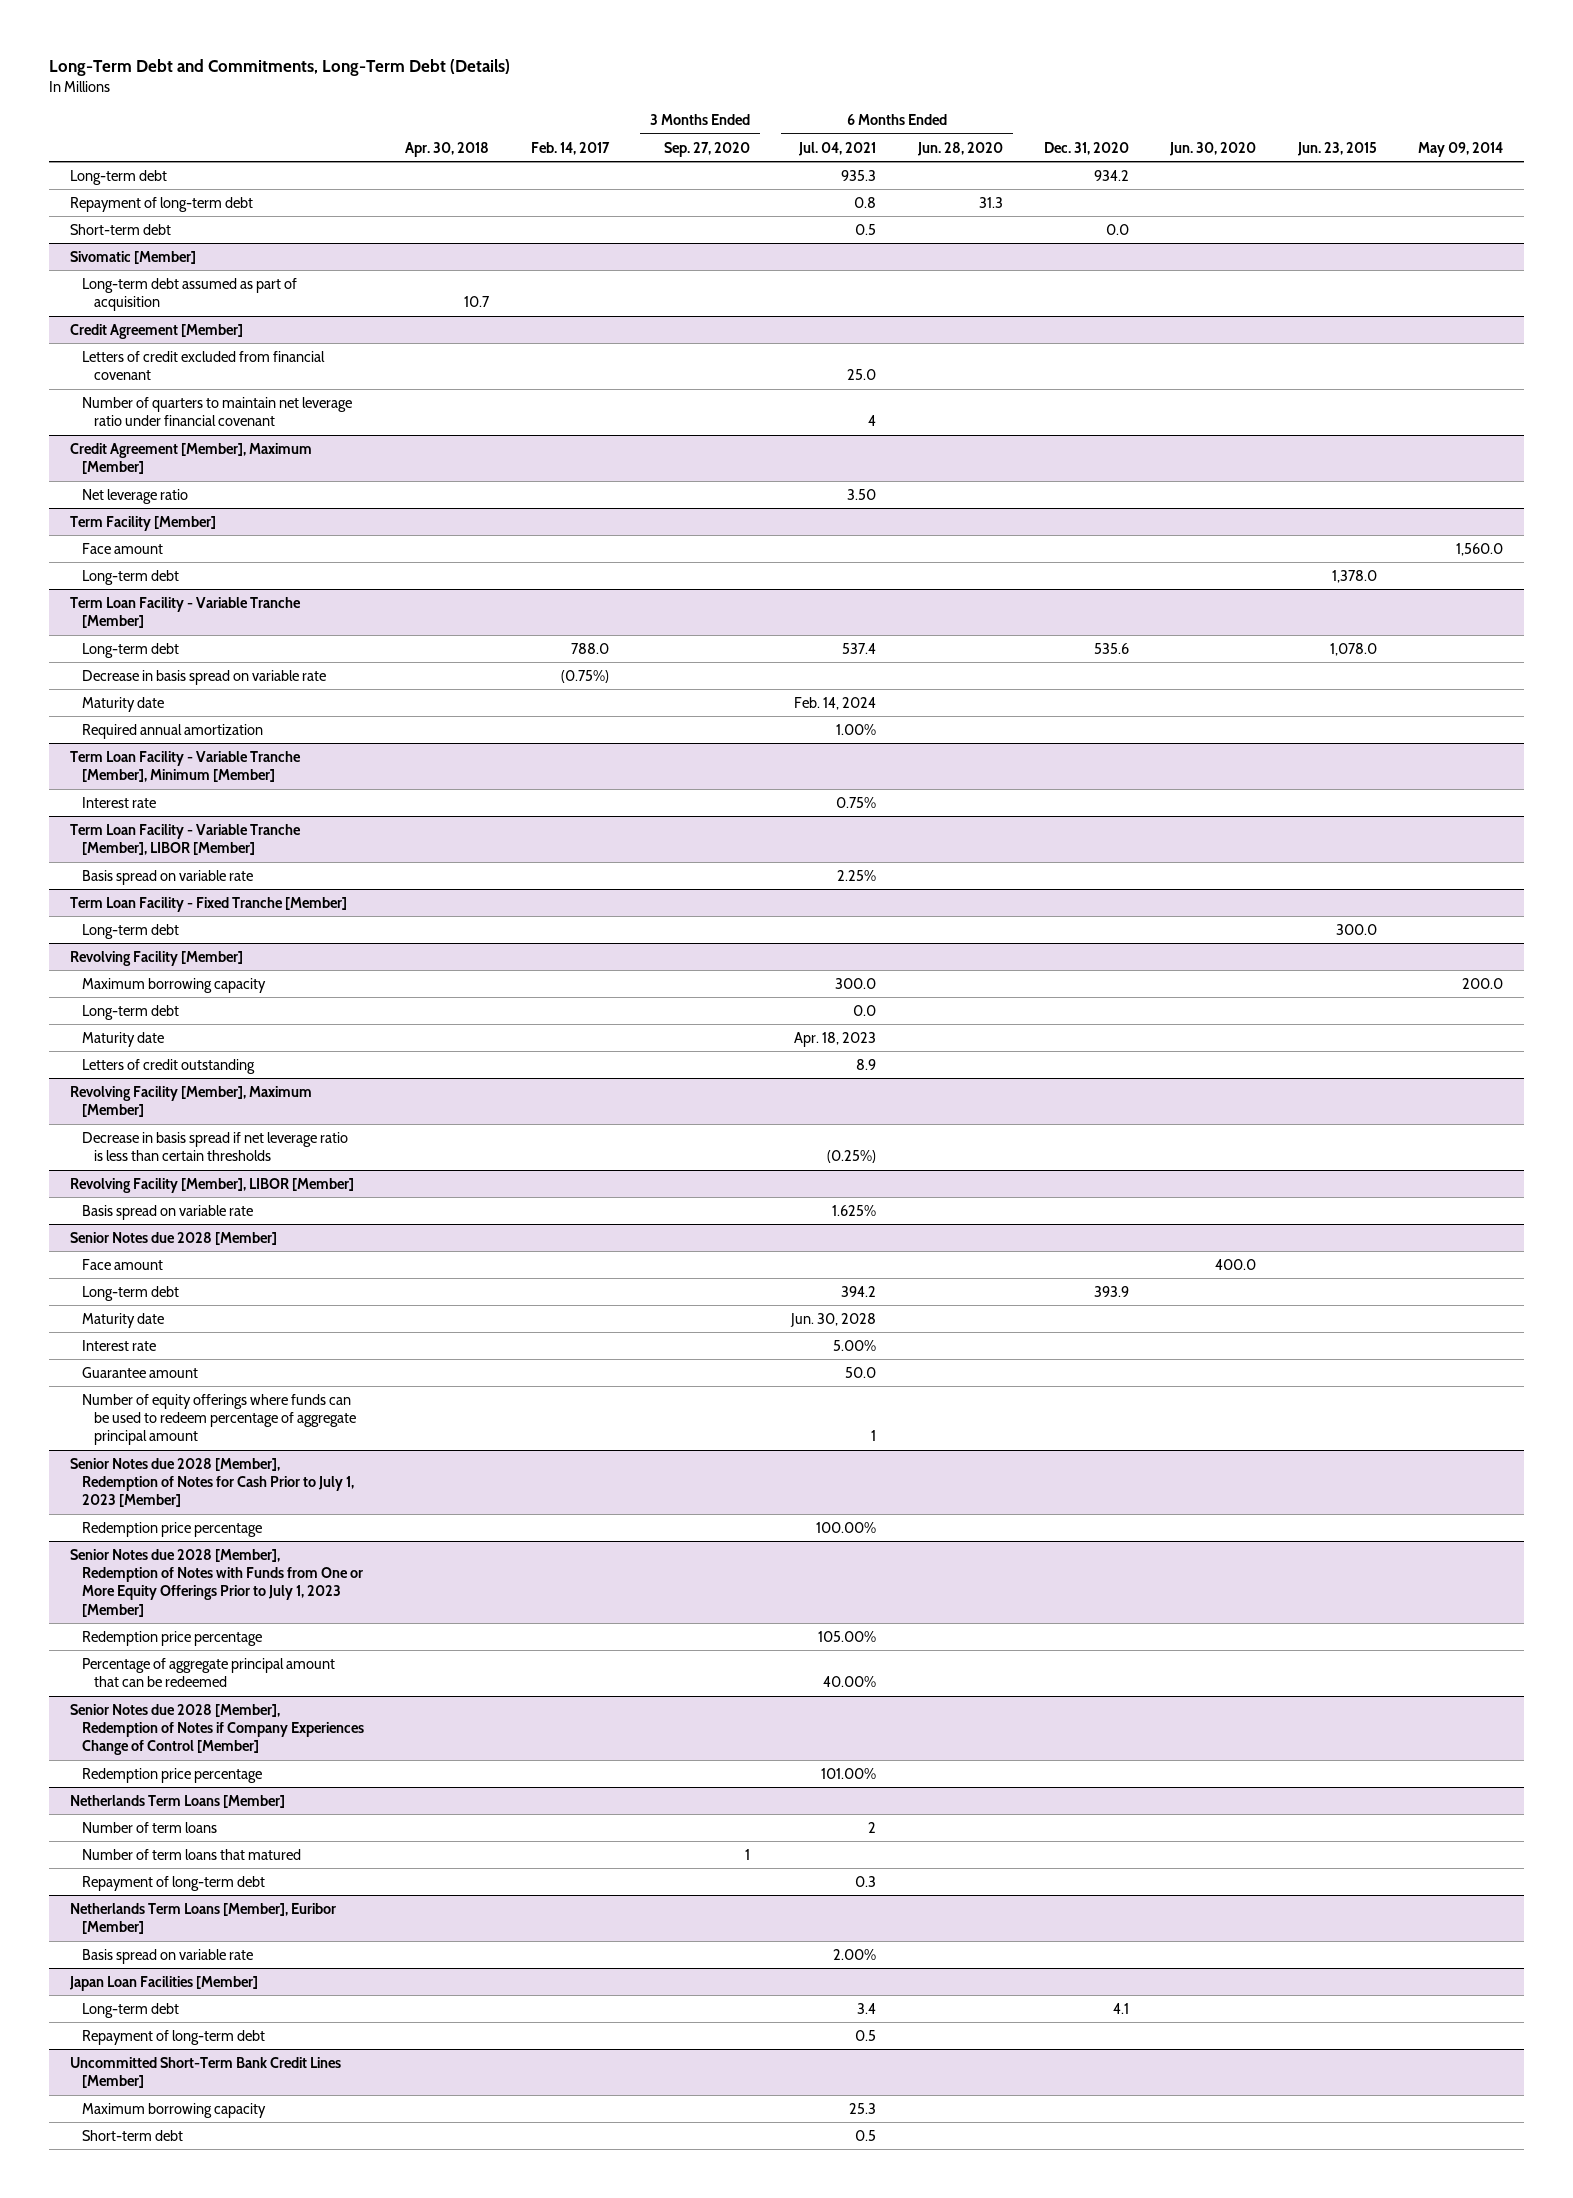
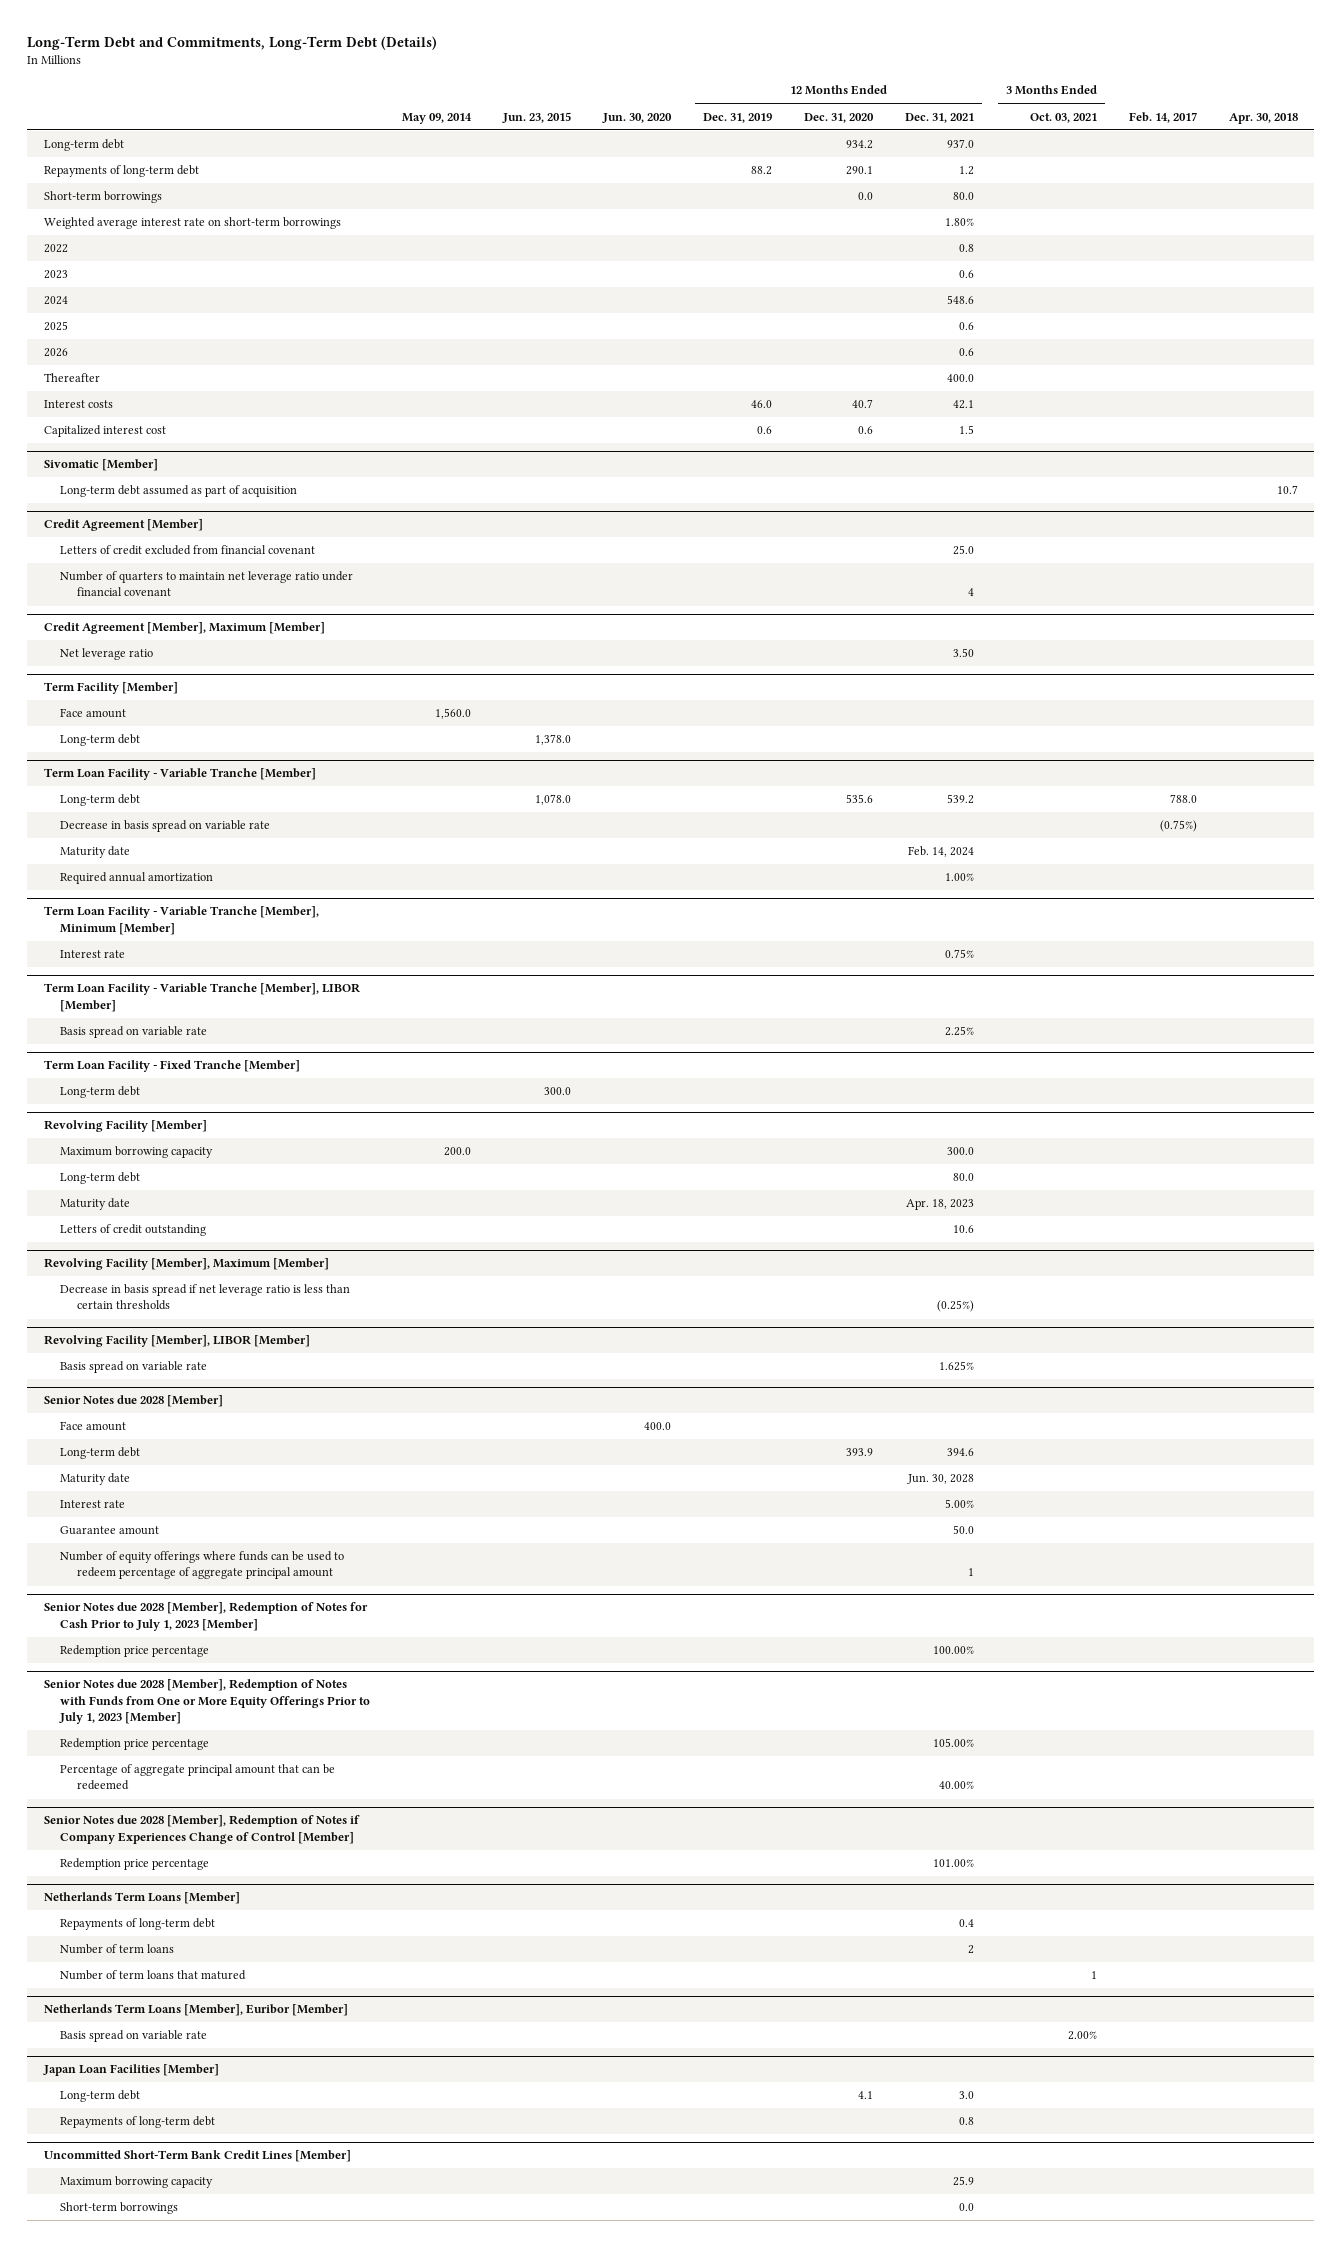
- | Apr. 30, 2018 | Feb. 14, 2017 | 3 Months Ended Sep. 27, 2020 | 6 Months Ended Jul. 04, 2021 | 6 Months Ended Jun. 28, 2020 | Dec. 31, 2020 | Jun. 30, 2020 | Jun. 23, 2015 | May 09, 2014
+ | May 09, 2014 | Jun. 23, 2015 | Jun. 30, 2020 | 12 Months Ended Dec. 31, 2019 | 12 Months Ended Dec. 31, 2020 | 12 Months Ended Dec. 31, 2021 | 3 Months Ended Oct. 03, 2021 | Feb. 14, 2017 | Apr. 30, 2018
- Repayment of long-term debt | | | | 0.8 | 31.3 | | | |
- Short-term debt | | | | 0.5 | | 0.0 | | |
+ Repayments of long-term debt | | | | 88.2 | 290.1 | 1.2 | | |
+ Short-term borrowings | | | | | 0.0 | 80.0 | | |
+ Weighted average interest rate on short-term borrowings | | | | | | 1.80% | | |
+ 2022 | | | | | | 0.8 | | |
+ 2023 | | | | | | 0.6 | | |
+ 2024 | | | | | | 548.6 | | |
+ 2025 | | | | | | 0.6 | | |
+ 2026 | | | | | | 0.6 | | |
+ Thereafter | | | | | | 400.0 | | |
+ Interest costs | | | | 46.0 | 40.7 | 42.1 | | |
+ Capitalized interest cost | | | | 0.6 | 0.6 | 1.5 | | |
@ Netherlands Term Loans [Member]
+ Repayments of long-term debt | | | | | | 0.4 | | |
- Repayment of long-term debt | | | | 0.3 | | | | |
@ Japan Loan Facilities [Member]
- Repayment of long-term debt | | | | 0.5 | | | | |
+ Repayments of long-term debt | | | | | | 0.8 | | |
@ Uncommitted Short-Term Bank Credit Lines [Member]
- Short-term debt | | | | 0.5 | | | | |
+ Short-term borrowings | | | | | | 0.0 | | |

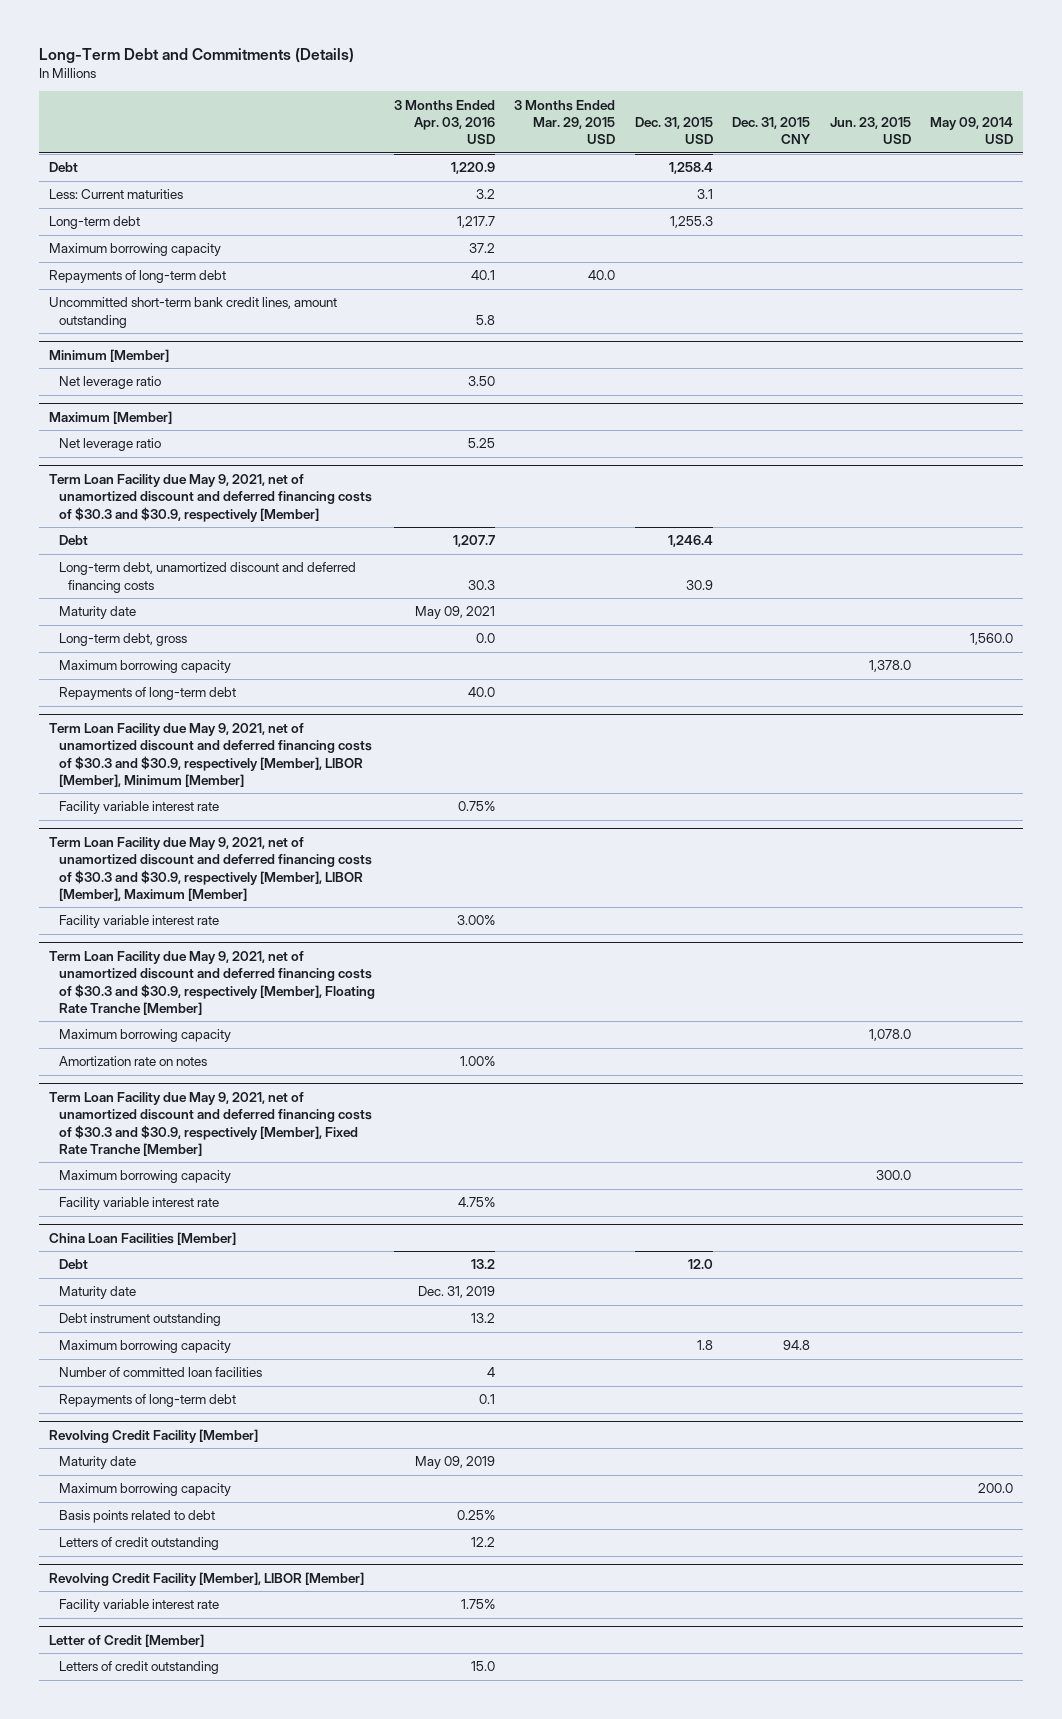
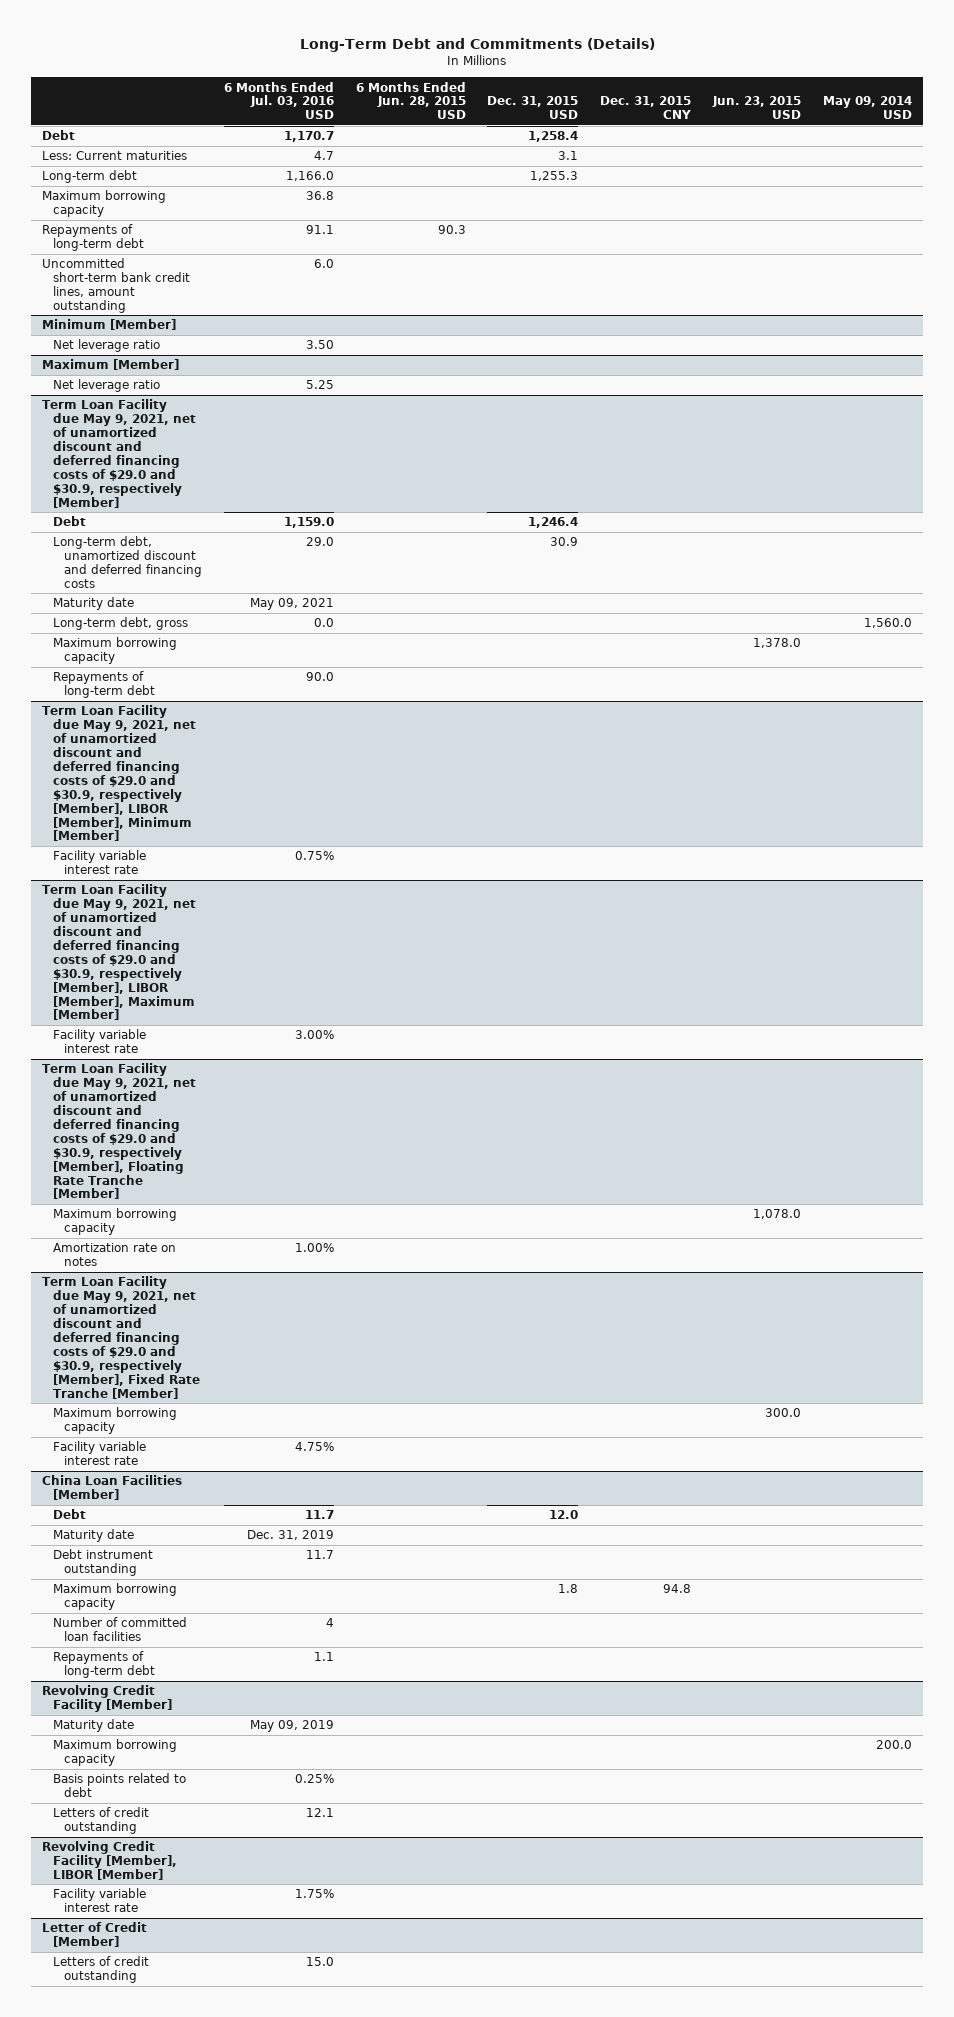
- | 3 Months Ended Apr. 03, 2016 USD | 3 Months Ended Mar. 29, 2015 USD | Dec. 31, 2015 USD | Dec. 31, 2015 CNY | Jun. 23, 2015 USD | May 09, 2014 USD
+ | 6 Months Ended Jul. 03, 2016 USD | 6 Months Ended Jun. 28, 2015 USD | Dec. 31, 2015 USD | Dec. 31, 2015 CNY | Jun. 23, 2015 USD | May 09, 2014 USD
- Term Loan Facility due May 9, 2021, net of unamortized discount and deferred financing costs of $30.3 and $30.9, respectively [Member]
+ Term Loan Facility due May 9, 2021, net of unamortized discount and deferred financing costs of $29.0 and $30.9, respectively [Member]
- Term Loan Facility due May 9, 2021, net of unamortized discount and deferred financing costs of $30.3 and $30.9, respectively [Member], LIBOR [Member], Minimum [Member]
+ Term Loan Facility due May 9, 2021, net of unamortized discount and deferred financing costs of $29.0 and $30.9, respectively [Member], LIBOR [Member], Minimum [Member]
- Term Loan Facility due May 9, 2021, net of unamortized discount and deferred financing costs of $30.3 and $30.9, respectively [Member], LIBOR [Member], Maximum [Member]
+ Term Loan Facility due May 9, 2021, net of unamortized discount and deferred financing costs of $29.0 and $30.9, respectively [Member], LIBOR [Member], Maximum [Member]
- Term Loan Facility due May 9, 2021, net of unamortized discount and deferred financing costs of $30.3 and $30.9, respectively [Member], Floating Rate Tranche [Member]
+ Term Loan Facility due May 9, 2021, net of unamortized discount and deferred financing costs of $29.0 and $30.9, respectively [Member], Floating Rate Tranche [Member]
- Term Loan Facility due May 9, 2021, net of unamortized discount and deferred financing costs of $30.3 and $30.9, respectively [Member], Fixed Rate Tranche [Member]
+ Term Loan Facility due May 9, 2021, net of unamortized discount and deferred financing costs of $29.0 and $30.9, respectively [Member], Fixed Rate Tranche [Member]

